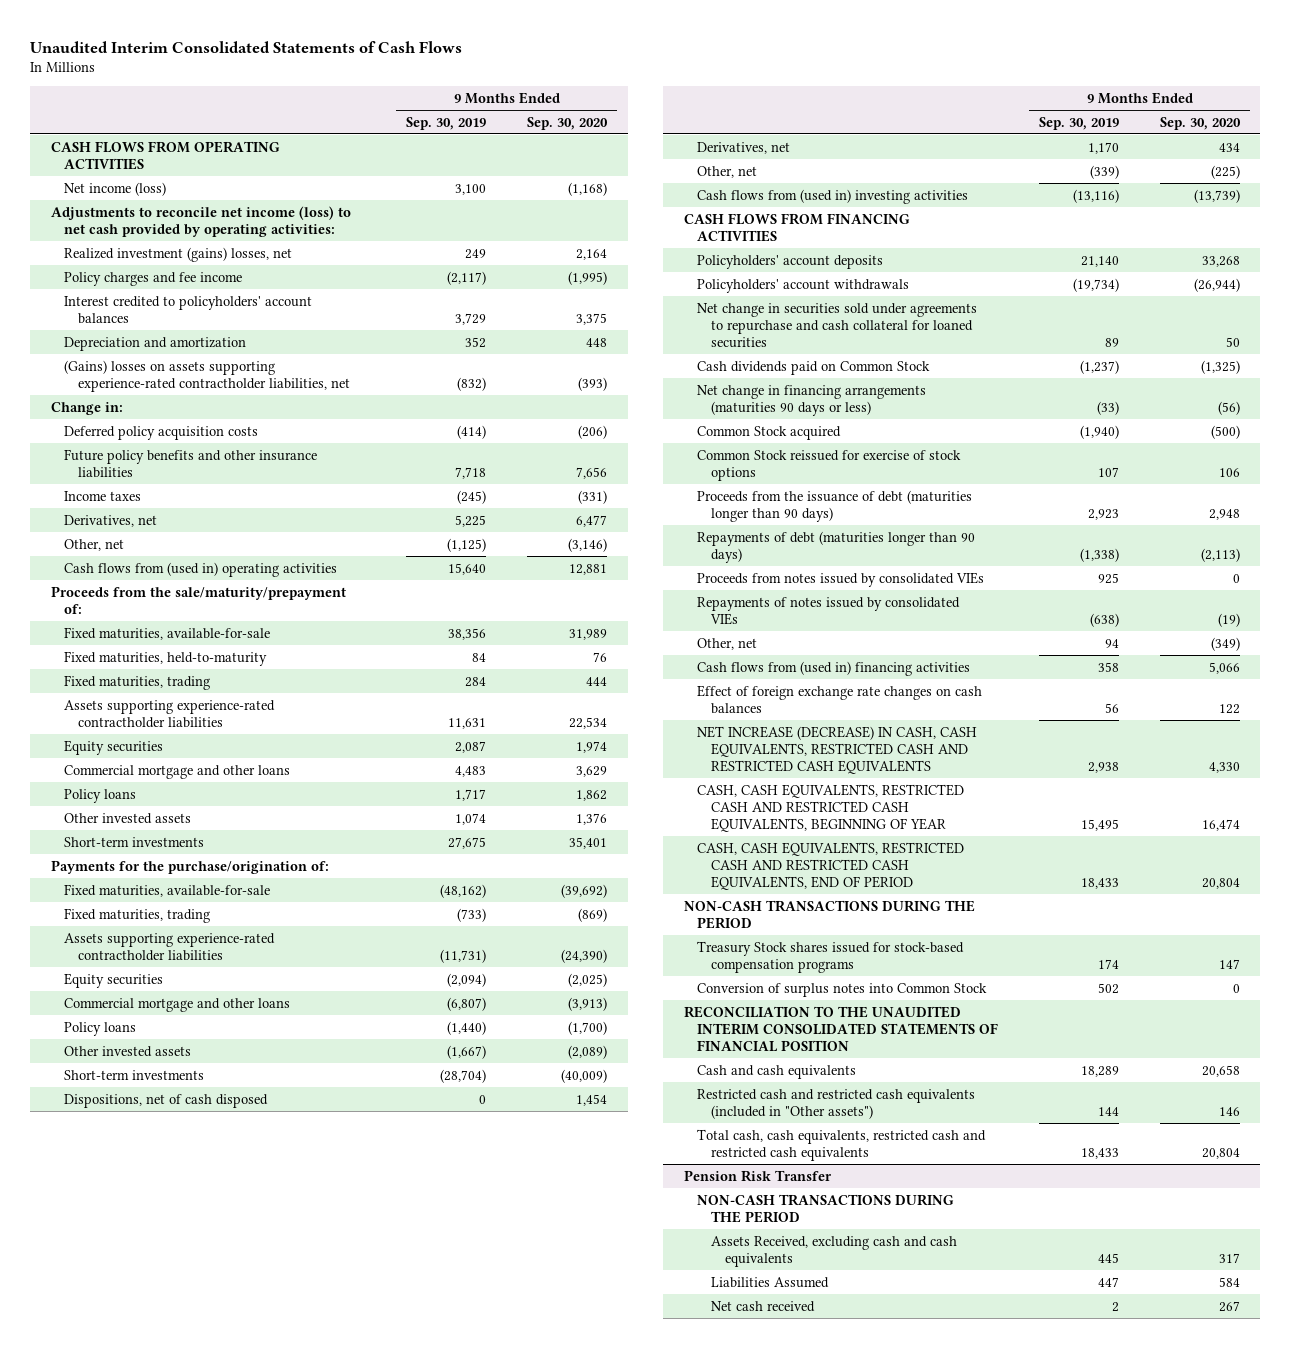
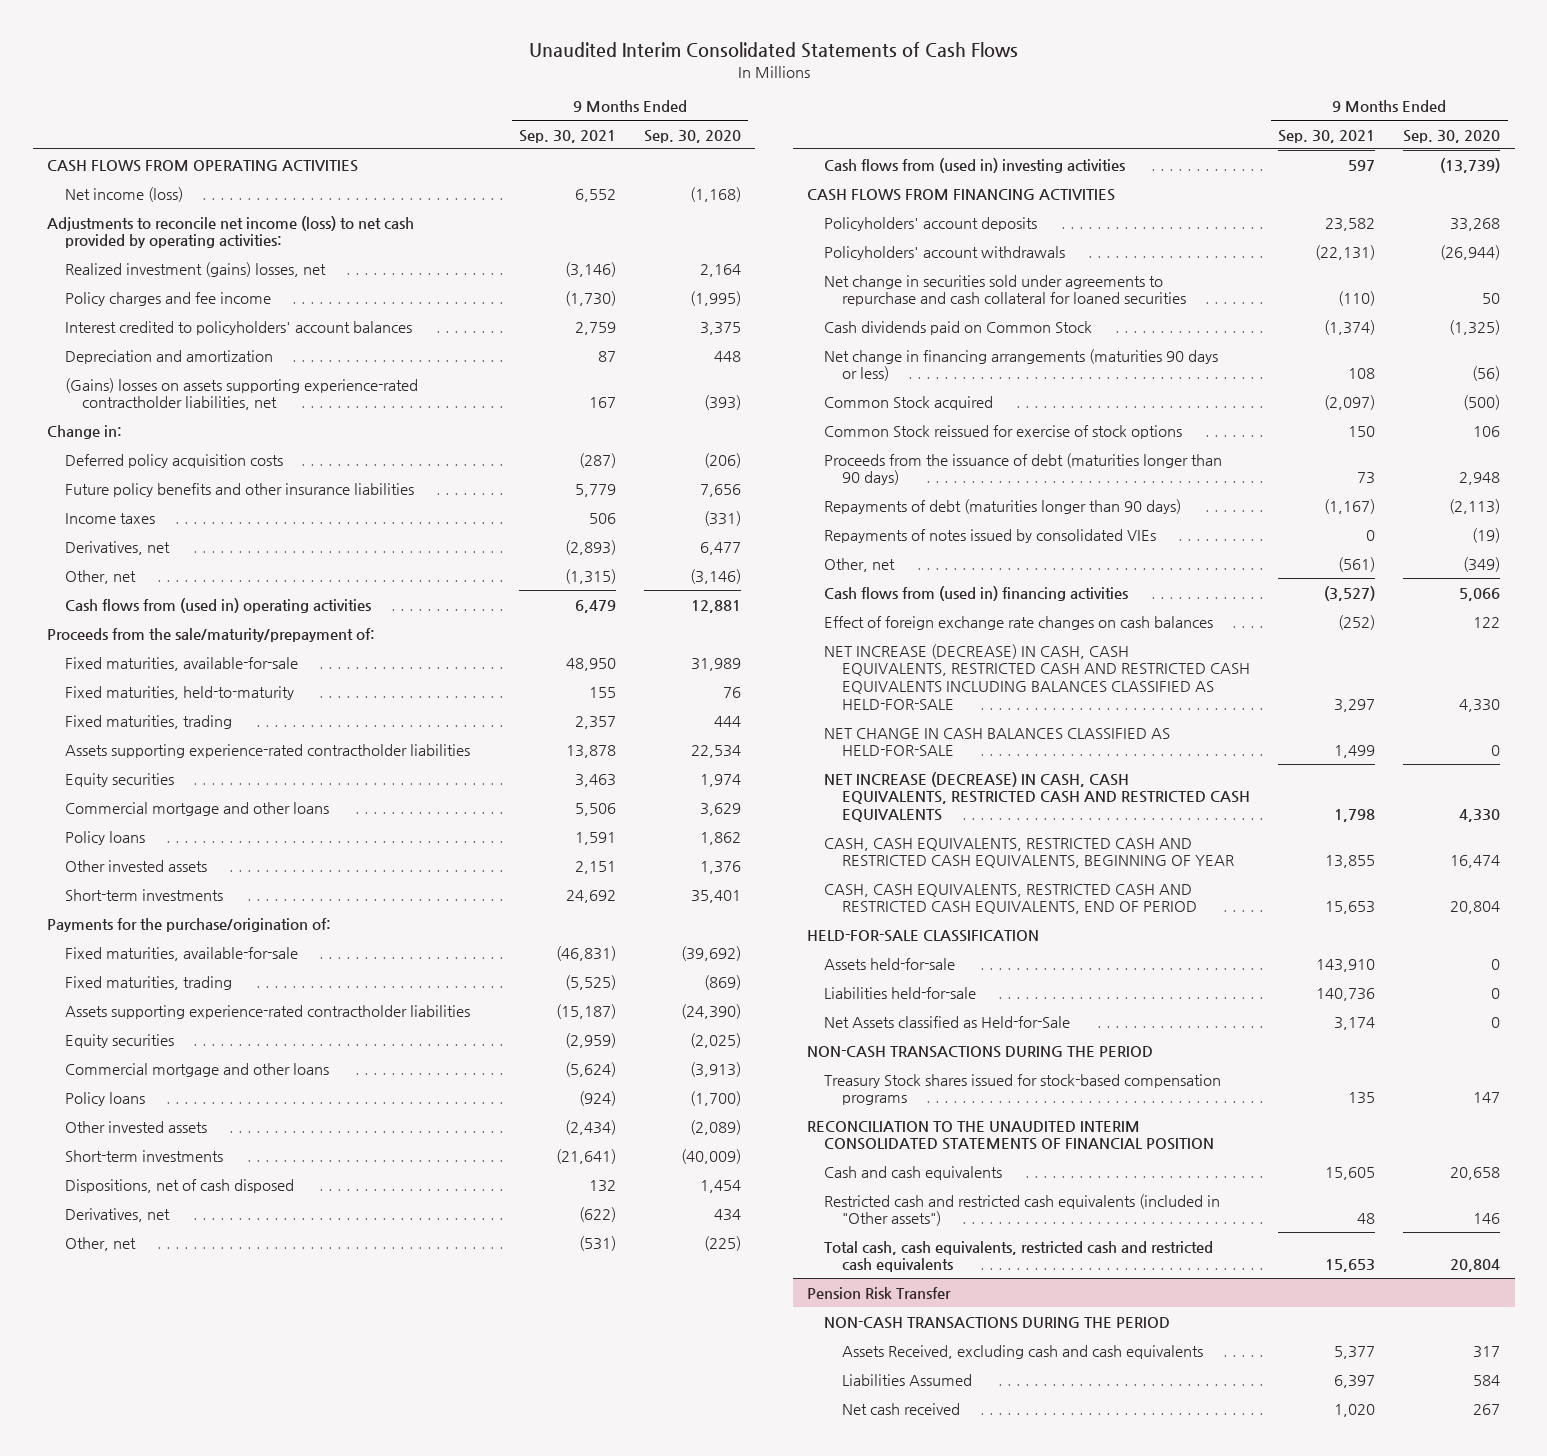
- | 9 Months Ended Sep. 30, 2019 | 9 Months Ended Sep. 30, 2020
+ | 9 Months Ended Sep. 30, 2021 | 9 Months Ended Sep. 30, 2020
- Proceeds from notes issued by consolidated VIEs | 925 | 0
+ NET INCREASE (DECREASE) IN CASH, CASH EQUIVALENTS, RESTRICTED CASH AND RESTRICTED CASH EQUIVALENTS INCLUDING BALANCES CLASSIFIED AS HELD-FOR-SALE | 3,297 | 4,330
+ NET CHANGE IN CASH BALANCES CLASSIFIED AS HELD-FOR-SALE | 1,499 | 0
+ HELD-FOR-SALE CLASSIFICATION
+ Assets held-for-sale | 143,910 | 0
+ Liabilities held-for-sale | 140,736 | 0
+ Net Assets classified as Held-for-Sale | 3,174 | 0
- Conversion of surplus notes into Common Stock | 502 | 0

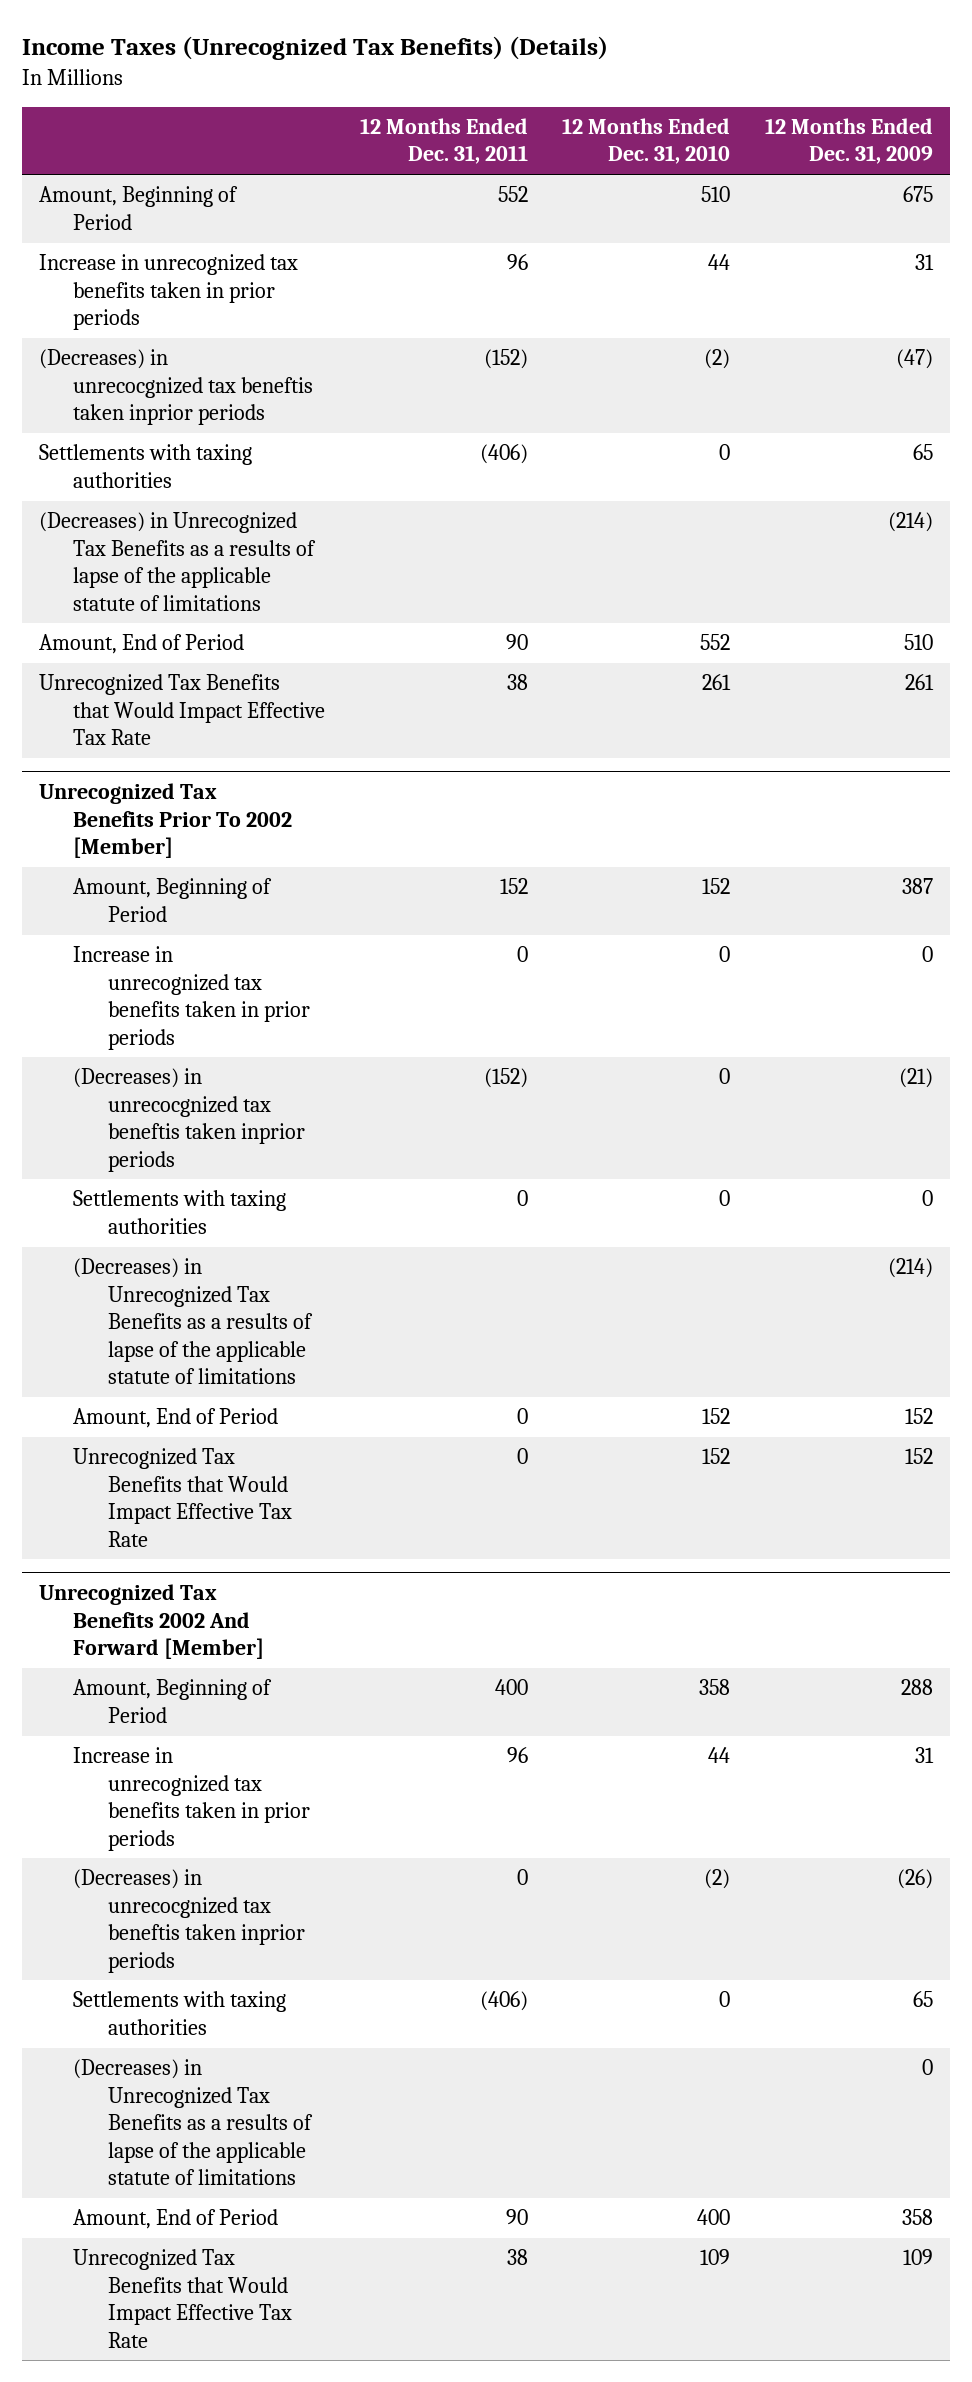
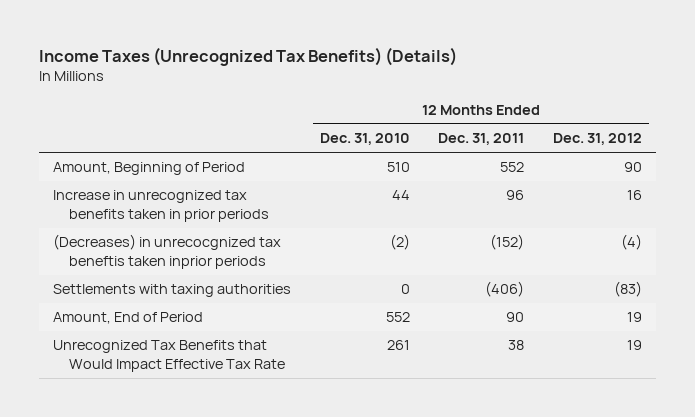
- | 12 Months Ended Dec. 31, 2011 | 12 Months Ended Dec. 31, 2010 | 12 Months Ended Dec. 31, 2009
+ | 12 Months Ended Dec. 31, 2010 | 12 Months Ended Dec. 31, 2011 | 12 Months Ended Dec. 31, 2012
- (Decreases) in Unrecognized Tax Benefits as a results of lapse of the applicable statute of limitations | | | (214)
- Unrecognized Tax Benefits Prior To 2002 [Member]
- Amount, Beginning of Period | 152 | 152 | 387
- Increase in unrecognized tax benefits taken in prior periods | 0 | 0 | 0
- (Decreases) in unrecocgnized tax beneftis taken inprior periods | (152) | 0 | (21)
- Settlements with taxing authorities | 0 | 0 | 0
- (Decreases) in Unrecognized Tax Benefits as a results of lapse of the applicable statute of limitations | | | (214)
- Amount, End of Period | 0 | 152 | 152
- Unrecognized Tax Benefits that Would Impact Effective Tax Rate | 0 | 152 | 152
- Unrecognized Tax Benefits 2002 And Forward [Member]
- Amount, Beginning of Period | 400 | 358 | 288
- Increase in unrecognized tax benefits taken in prior periods | 96 | 44 | 31
- (Decreases) in unrecocgnized tax beneftis taken inprior periods | 0 | (2) | (26)
- Settlements with taxing authorities | (406) | 0 | 65
- (Decreases) in Unrecognized Tax Benefits as a results of lapse of the applicable statute of limitations | | | 0
- Amount, End of Period | 90 | 400 | 358
- Unrecognized Tax Benefits that Would Impact Effective Tax Rate | 38 | 109 | 109

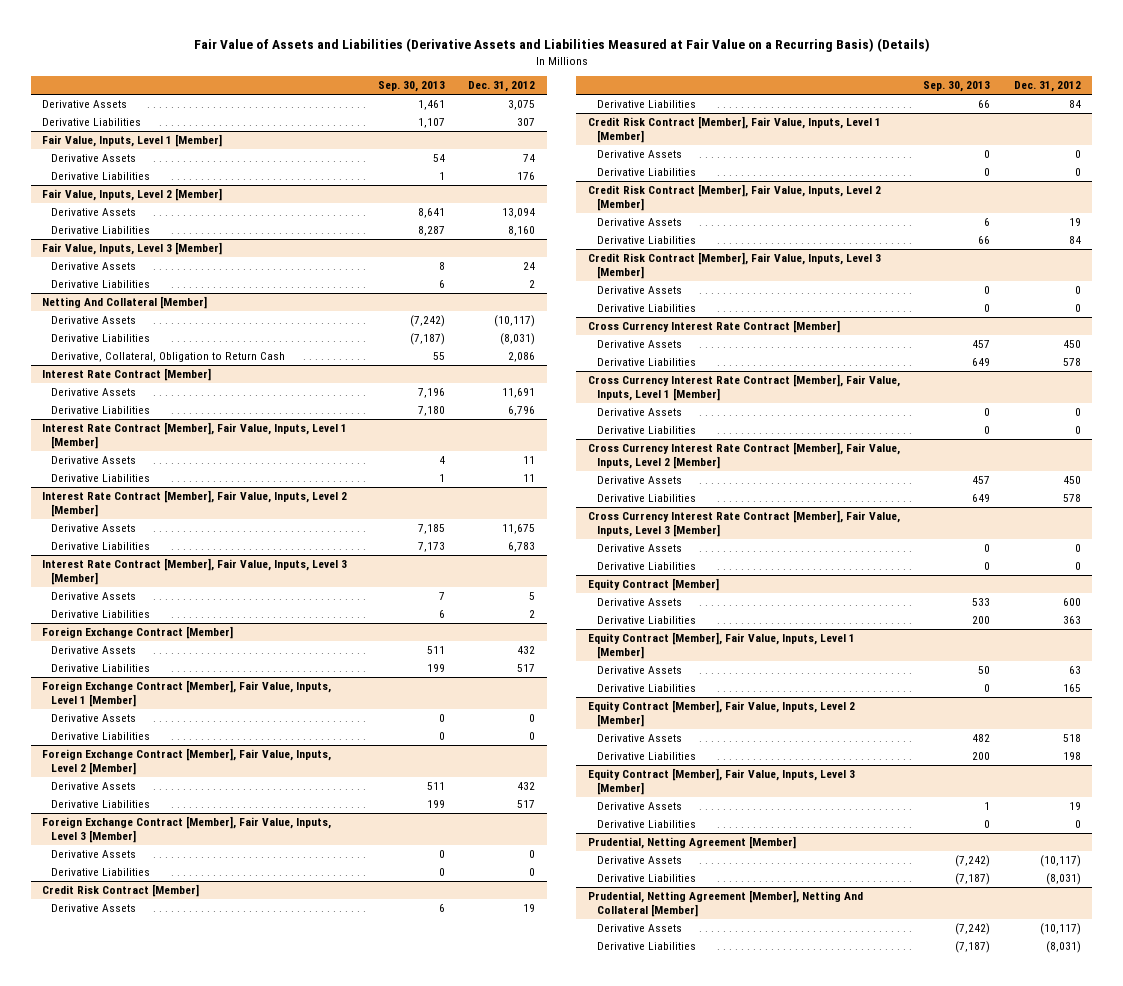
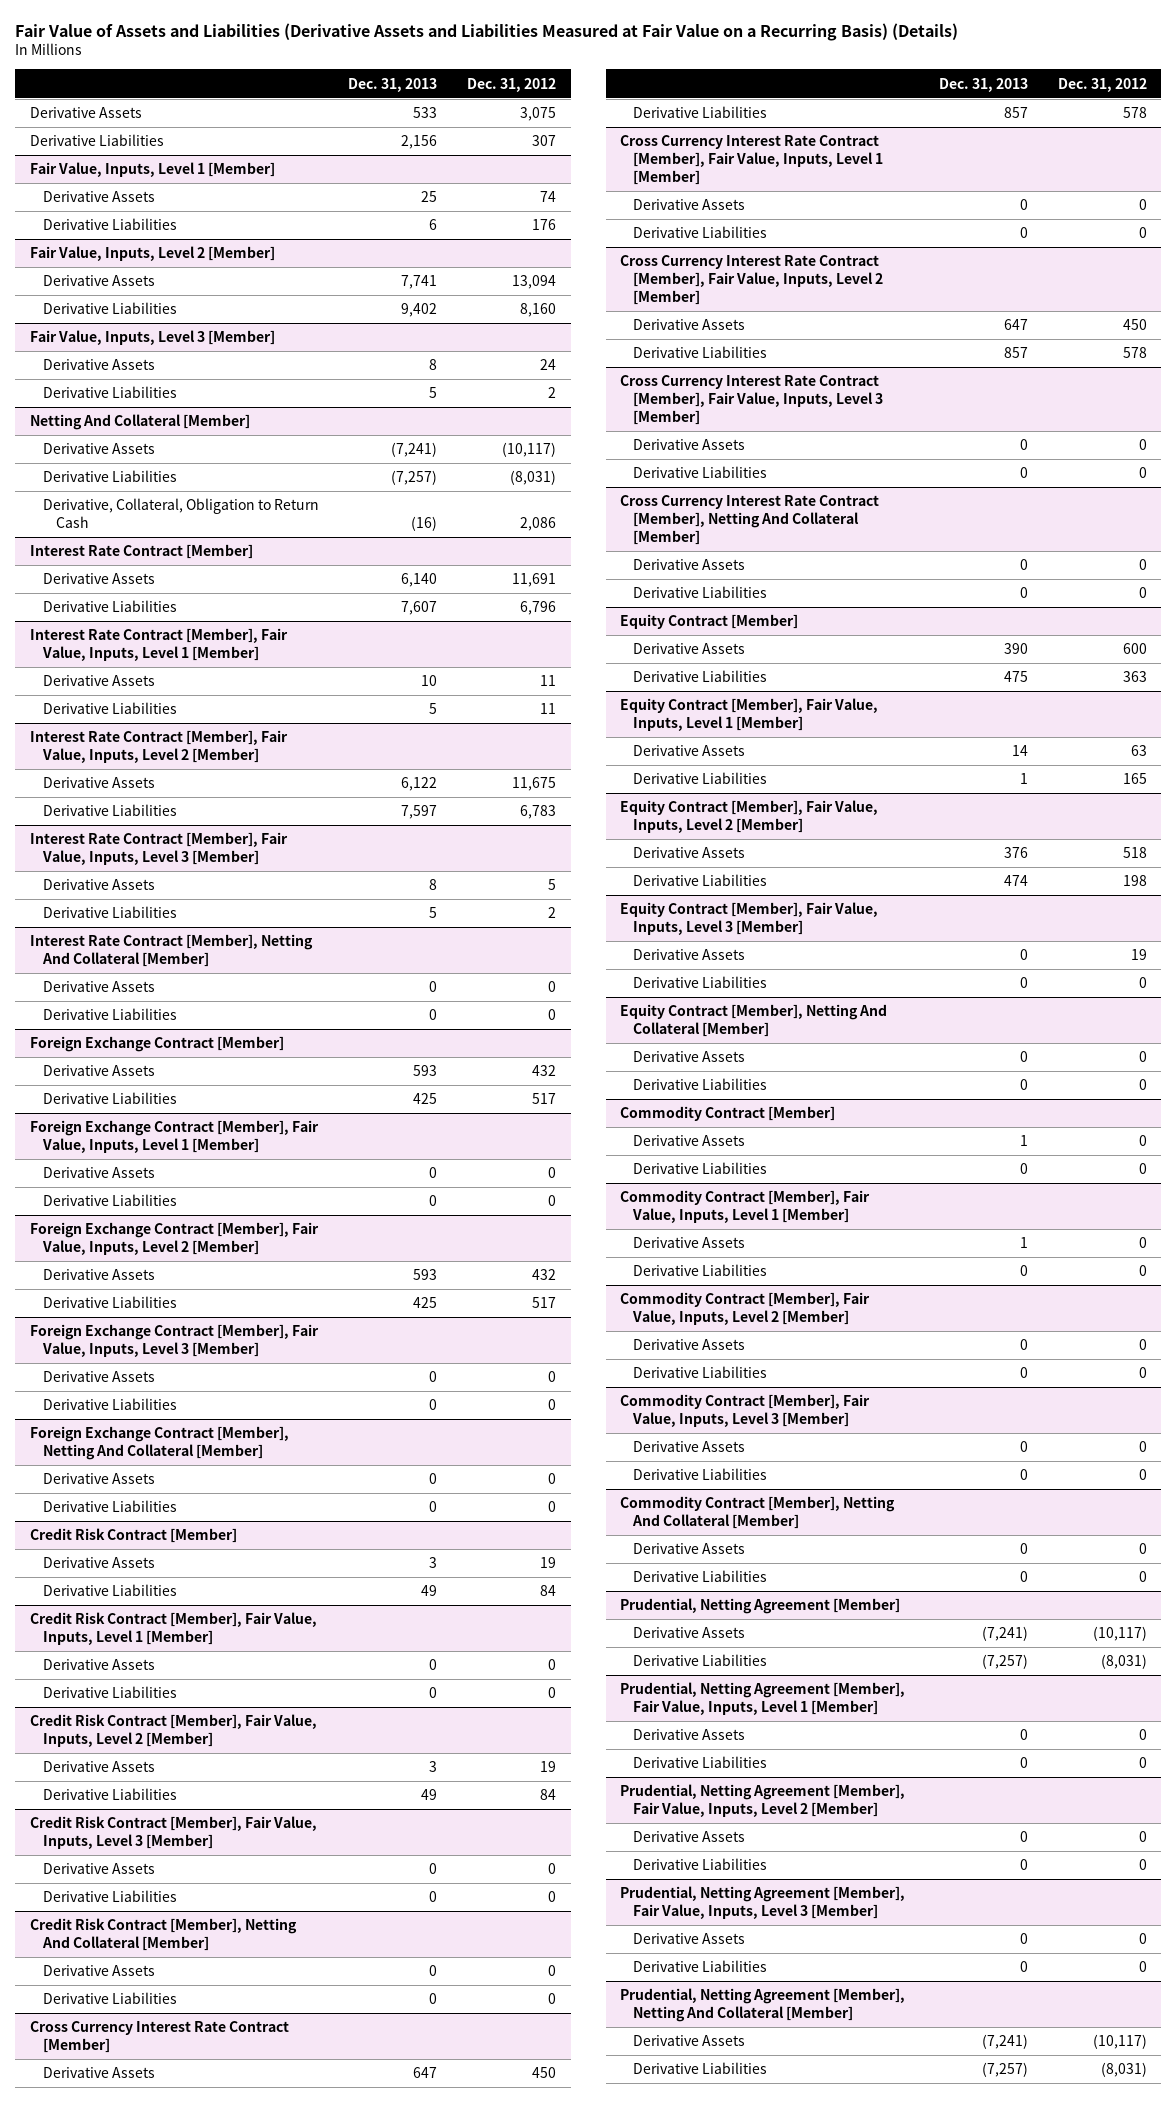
- | Sep. 30, 2013 | Dec. 31, 2012
+ | Dec. 31, 2013 | Dec. 31, 2012
+ Interest Rate Contract [Member], Netting And Collateral [Member]
+ Derivative Assets | 0 | 0
+ Derivative Liabilities | 0 | 0
+ Foreign Exchange Contract [Member], Netting And Collateral [Member]
+ Derivative Assets | 0 | 0
+ Derivative Liabilities | 0 | 0
+ Credit Risk Contract [Member], Netting And Collateral [Member]
+ Derivative Assets | 0 | 0
+ Derivative Liabilities | 0 | 0
+ Cross Currency Interest Rate Contract [Member], Netting And Collateral [Member]
+ Derivative Assets | 0 | 0
+ Derivative Liabilities | 0 | 0
+ Equity Contract [Member], Netting And Collateral [Member]
+ Derivative Assets | 0 | 0
+ Derivative Liabilities | 0 | 0
+ Commodity Contract [Member]
+ Derivative Assets | 1 | 0
+ Derivative Liabilities | 0 | 0
+ Commodity Contract [Member], Fair Value, Inputs, Level 1 [Member]
+ Derivative Assets | 1 | 0
+ Derivative Liabilities | 0 | 0
+ Commodity Contract [Member], Fair Value, Inputs, Level 2 [Member]
+ Derivative Assets | 0 | 0
+ Derivative Liabilities | 0 | 0
+ Commodity Contract [Member], Fair Value, Inputs, Level 3 [Member]
+ Derivative Assets | 0 | 0
+ Derivative Liabilities | 0 | 0
+ Commodity Contract [Member], Netting And Collateral [Member]
+ Derivative Assets | 0 | 0
+ Derivative Liabilities | 0 | 0
+ Prudential, Netting Agreement [Member], Fair Value, Inputs, Level 1 [Member]
+ Derivative Assets | 0 | 0
+ Derivative Liabilities | 0 | 0
+ Prudential, Netting Agreement [Member], Fair Value, Inputs, Level 2 [Member]
+ Derivative Assets | 0 | 0
+ Derivative Liabilities | 0 | 0
+ Prudential, Netting Agreement [Member], Fair Value, Inputs, Level 3 [Member]
+ Derivative Assets | 0 | 0
+ Derivative Liabilities | 0 | 0

